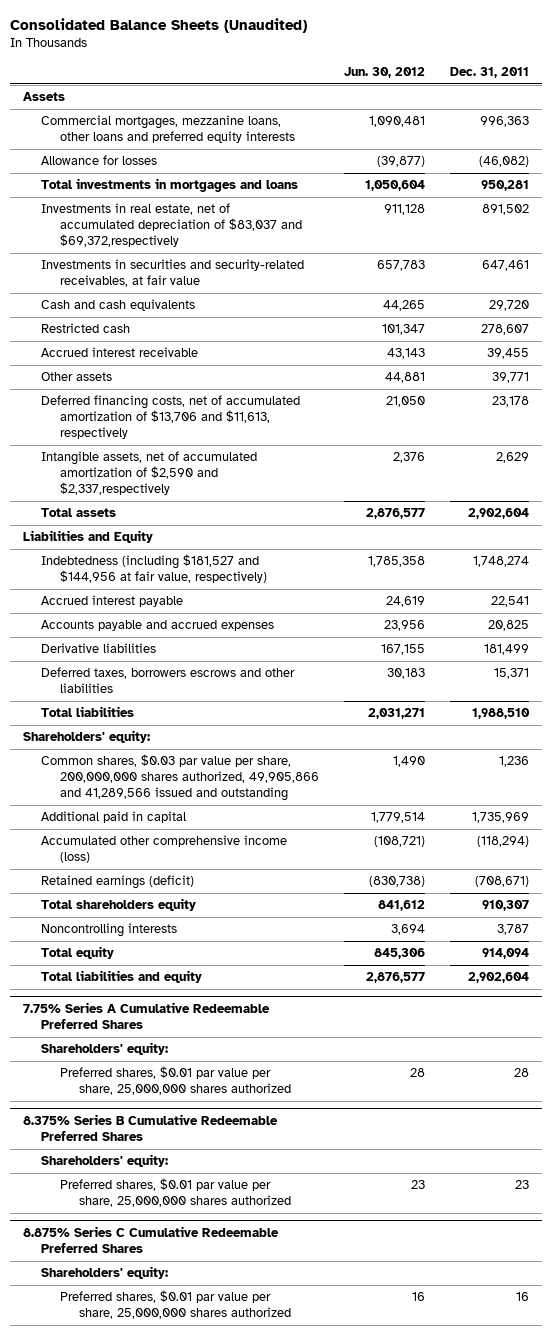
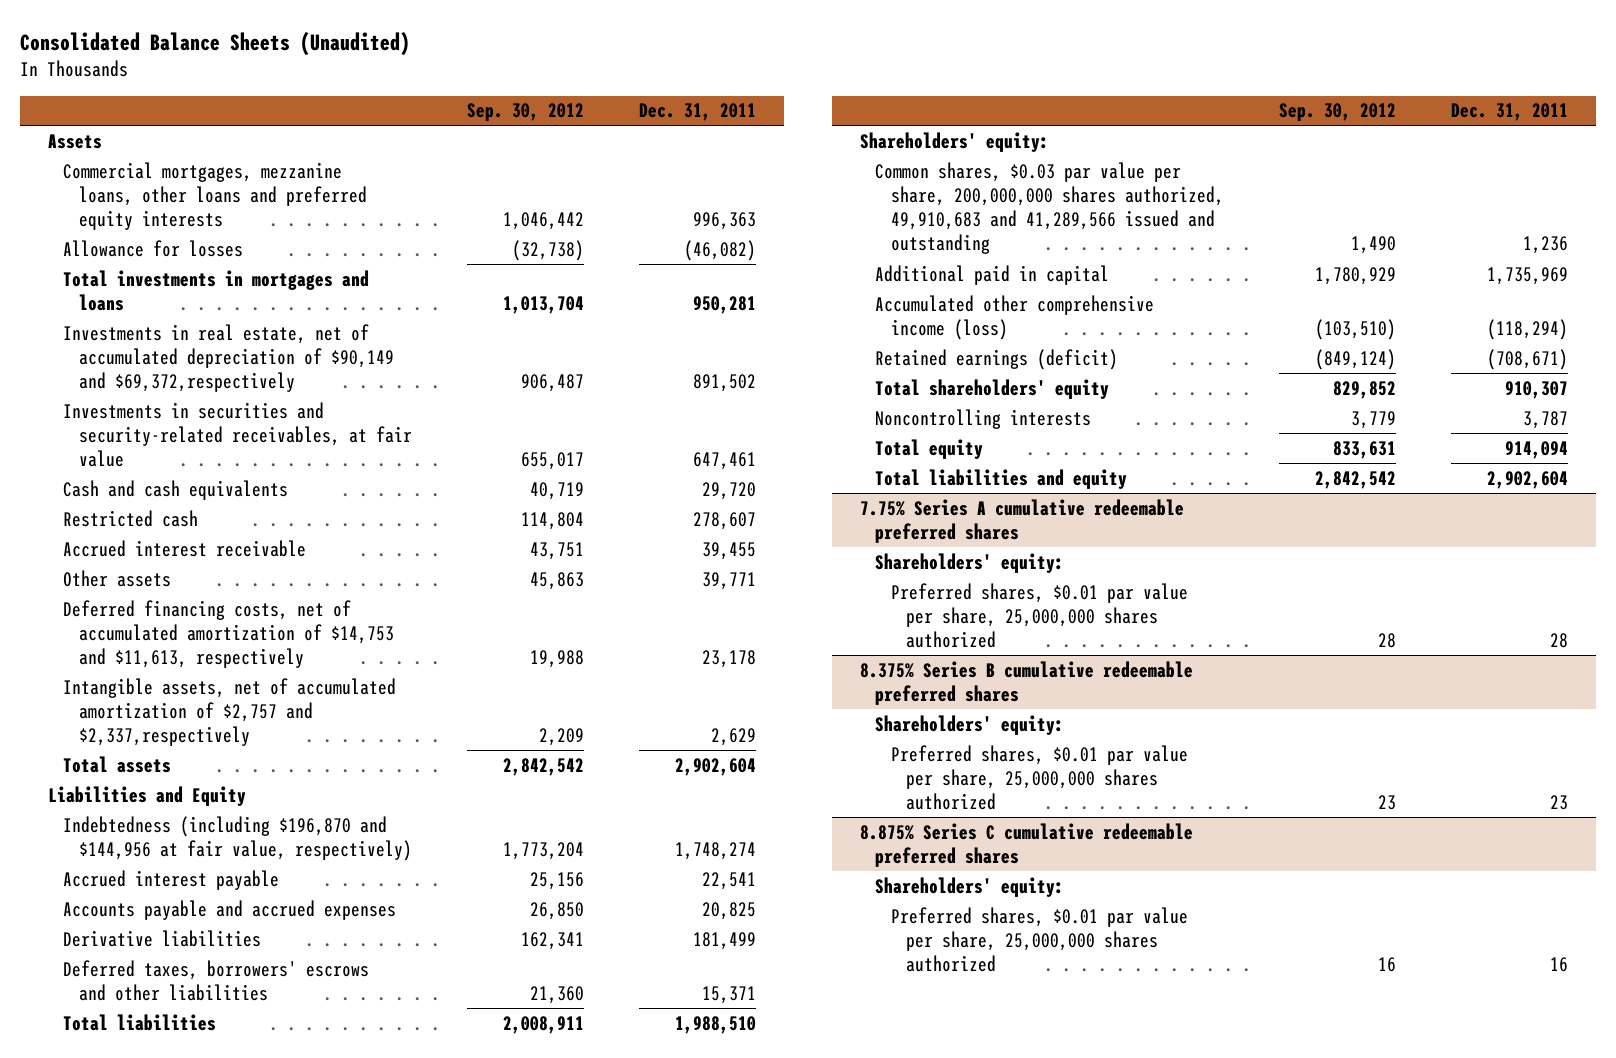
- | Jun. 30, 2012 | Dec. 31, 2011
+ | Sep. 30, 2012 | Dec. 31, 2011
- Investments in real estate, net of accumulated depreciation of $83,037 and $69,372,respectively | 911,128 | 891,502
+ Investments in real estate, net of accumulated depreciation of $90,149 and $69,372,respectively | 906,487 | 891,502
- Deferred financing costs, net of accumulated amortization of $13,706 and $11,613, respectively | 21,050 | 23,178
- Intangible assets, net of accumulated amortization of $2,590 and $2,337,respectively | 2,376 | 2,629
+ Deferred financing costs, net of accumulated amortization of $14,753 and $11,613, respectively | 19,988 | 23,178
+ Intangible assets, net of accumulated amortization of $2,757 and $2,337,respectively | 2,209 | 2,629
- Indebtedness (including $181,527 and $144,956 at fair value, respectively) | 1,785,358 | 1,748,274
+ Indebtedness (including $196,870 and $144,956 at fair value, respectively) | 1,773,204 | 1,748,274
- Deferred taxes, borrowers escrows and other liabilities | 30,183 | 15,371
+ Deferred taxes, borrowers' escrows and other liabilities | 21,360 | 15,371
- Common shares, $0.03 par value per share, 200,000,000 shares authorized, 49,905,866 and 41,289,566 issued and outstanding | 1,490 | 1,236
+ Common shares, $0.03 par value per share, 200,000,000 shares authorized, 49,910,683 and 41,289,566 issued and outstanding | 1,490 | 1,236
- Total shareholders equity | 841,612 | 910,307
+ Total shareholders' equity | 829,852 | 910,307
- 7.75% Series A Cumulative Redeemable Preferred Shares
+ 7.75% Series A cumulative redeemable preferred shares
- 8.375% Series B Cumulative Redeemable Preferred Shares
+ 8.375% Series B cumulative redeemable preferred shares
- 8.875% Series C Cumulative Redeemable Preferred Shares
+ 8.875% Series C cumulative redeemable preferred shares

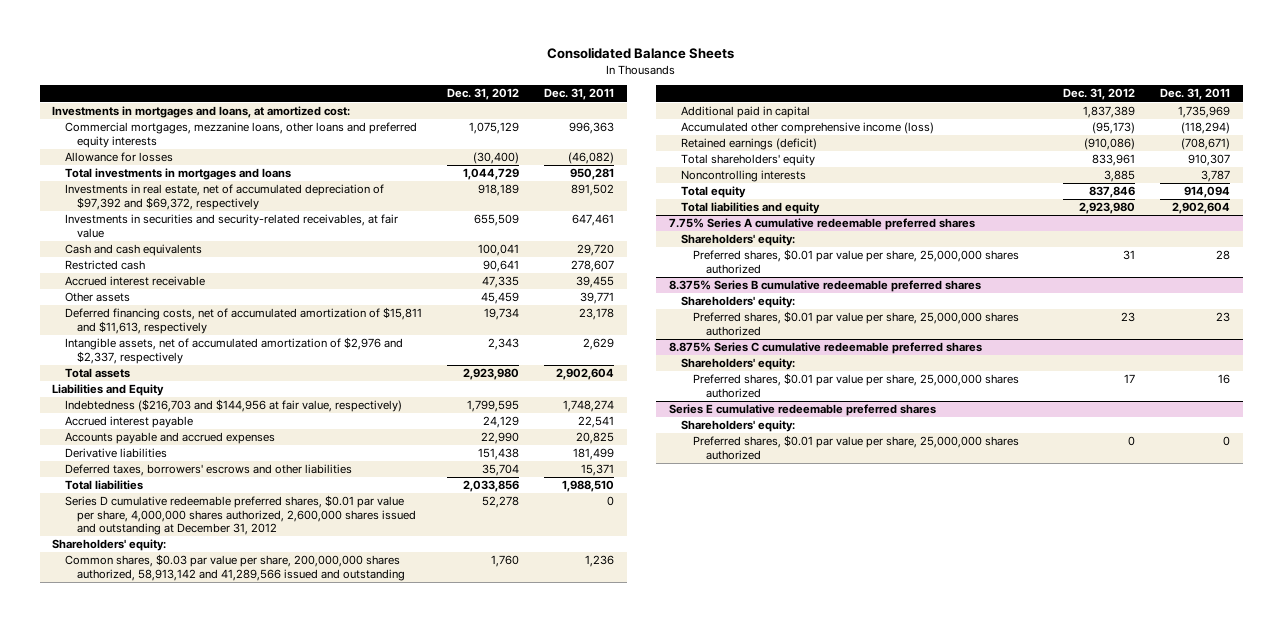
- Consolidated Balance Sheets (Unaudited)
+ Consolidated Balance Sheets
- | Sep. 30, 2012 | Dec. 31, 2011
+ | Dec. 31, 2012 | Dec. 31, 2011
- Assets
+ Investments in mortgages and loans, at amortized cost:
- Investments in real estate, net of accumulated depreciation of $90,149 and $69,372,respectively | 906,487 | 891,502
+ Investments in real estate, net of accumulated depreciation of $97,392 and $69,372, respectively | 918,189 | 891,502
- Deferred financing costs, net of accumulated amortization of $14,753 and $11,613, respectively | 19,988 | 23,178
- Intangible assets, net of accumulated amortization of $2,757 and $2,337,respectively | 2,209 | 2,629
+ Deferred financing costs, net of accumulated amortization of $15,811 and $11,613, respectively | 19,734 | 23,178
+ Intangible assets, net of accumulated amortization of $2,976 and $2,337, respectively | 2,343 | 2,629
- Indebtedness (including $196,870 and $144,956 at fair value, respectively) | 1,773,204 | 1,748,274
+ Indebtedness ($216,703 and $144,956 at fair value, respectively) | 1,799,595 | 1,748,274
+ Series D cumulative redeemable preferred shares, $0.01 par value per share, 4,000,000 shares authorized, 2,600,000 shares issued and outstanding at December 31, 2012 | 52,278 | 0
- Common shares, $0.03 par value per share, 200,000,000 shares authorized, 49,910,683 and 41,289,566 issued and outstanding | 1,490 | 1,236
+ Common shares, $0.03 par value per share, 200,000,000 shares authorized, 58,913,142 and 41,289,566 issued and outstanding | 1,760 | 1,236
+ Series E cumulative redeemable preferred shares
+ Shareholders' equity:
+ Preferred shares, $0.01 par value per share, 25,000,000 shares authorized | 0 | 0

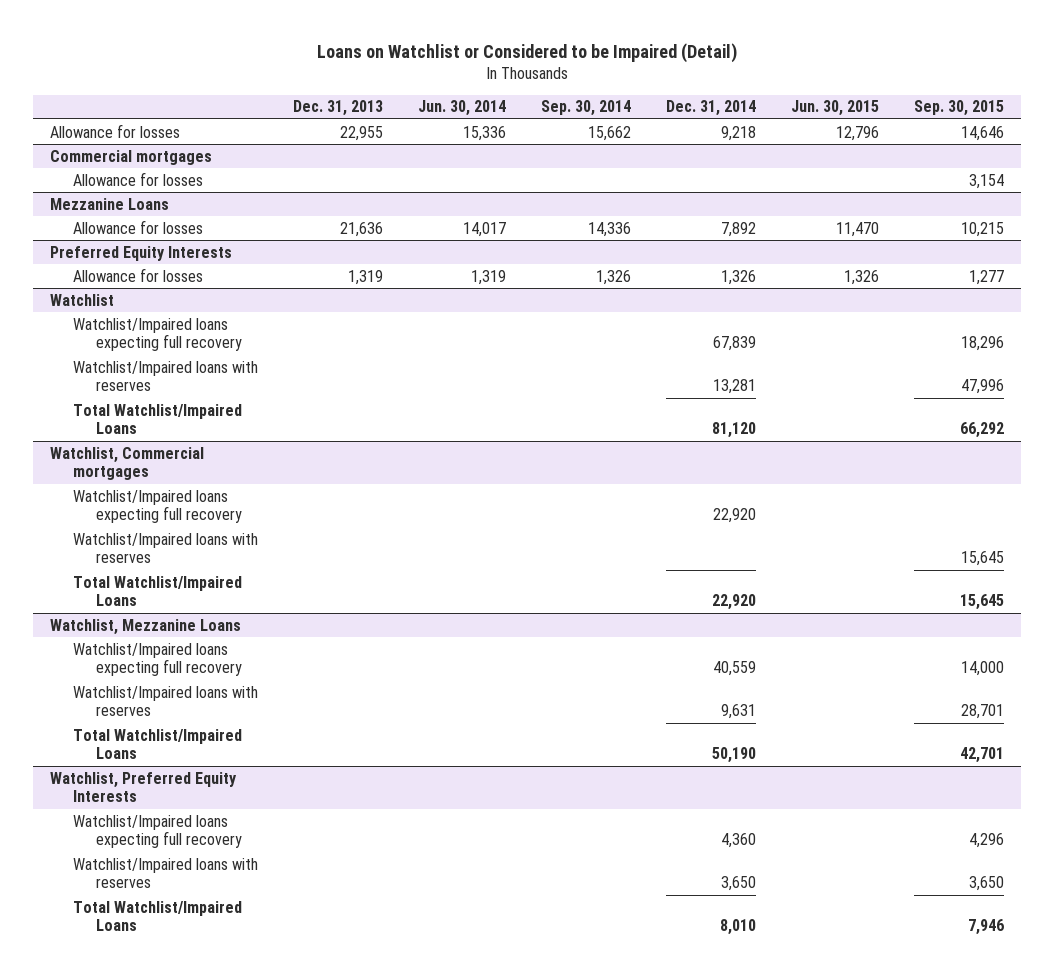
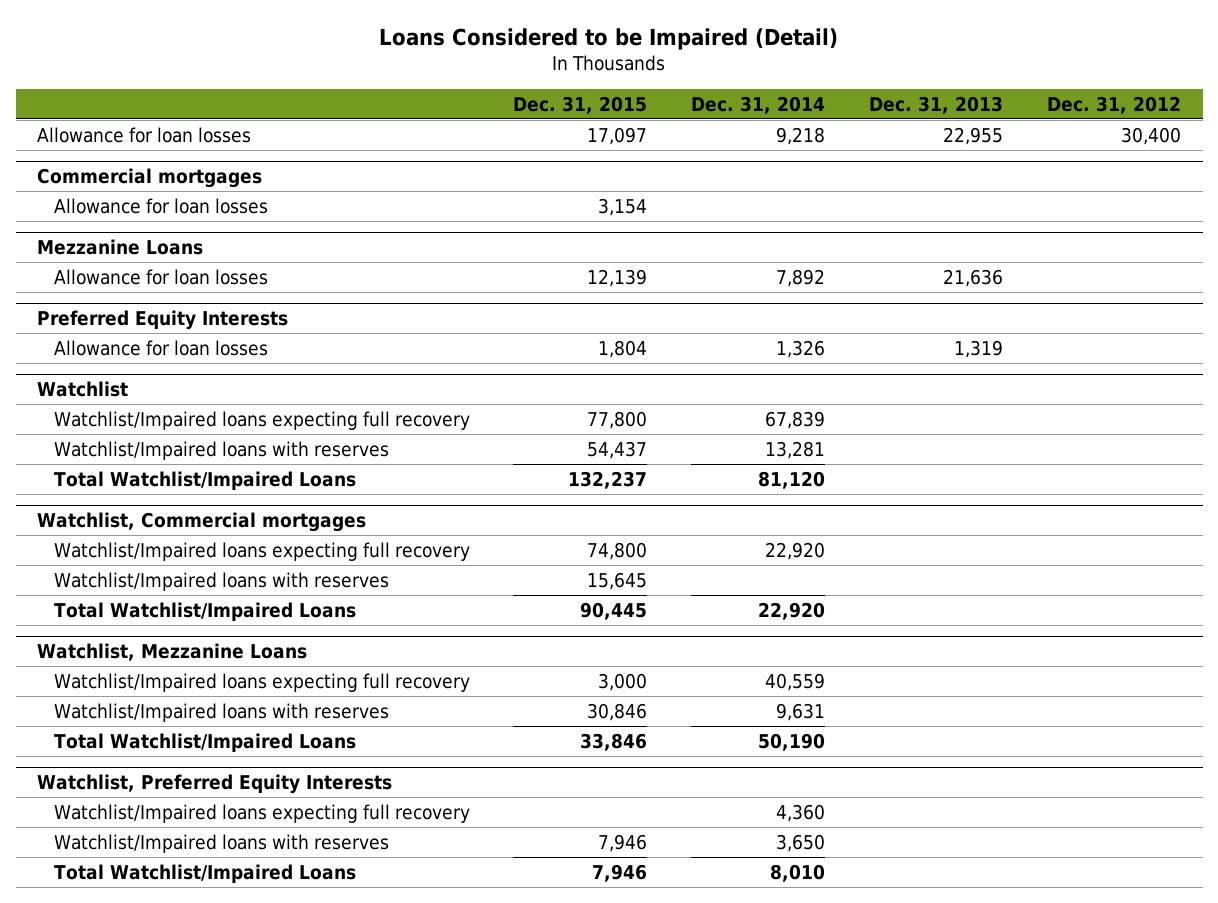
- Loans on Watchlist or Considered to be Impaired (Detail)
+ Loans Considered to be Impaired (Detail)
- | Dec. 31, 2013 | Jun. 30, 2014 | Sep. 30, 2014 | Dec. 31, 2014 | Jun. 30, 2015 | Sep. 30, 2015
+ | Dec. 31, 2015 | Dec. 31, 2014 | Dec. 31, 2013 | Dec. 31, 2012
- Allowance for losses | 22,955 | 15,336 | 15,662 | 9,218 | 12,796 | 14,646
+ Allowance for loan losses | 17,097 | 9,218 | 22,955 | 30,400
@ Commercial mortgages
- Allowance for losses | | | | | | 3,154
+ Allowance for loan losses | 3,154 | | |
@ Mezzanine Loans
- Allowance for losses | 21,636 | 14,017 | 14,336 | 7,892 | 11,470 | 10,215
+ Allowance for loan losses | 12,139 | 7,892 | 21,636 |
@ Preferred Equity Interests
- Allowance for losses | 1,319 | 1,319 | 1,326 | 1,326 | 1,326 | 1,277
+ Allowance for loan losses | 1,804 | 1,326 | 1,319 |

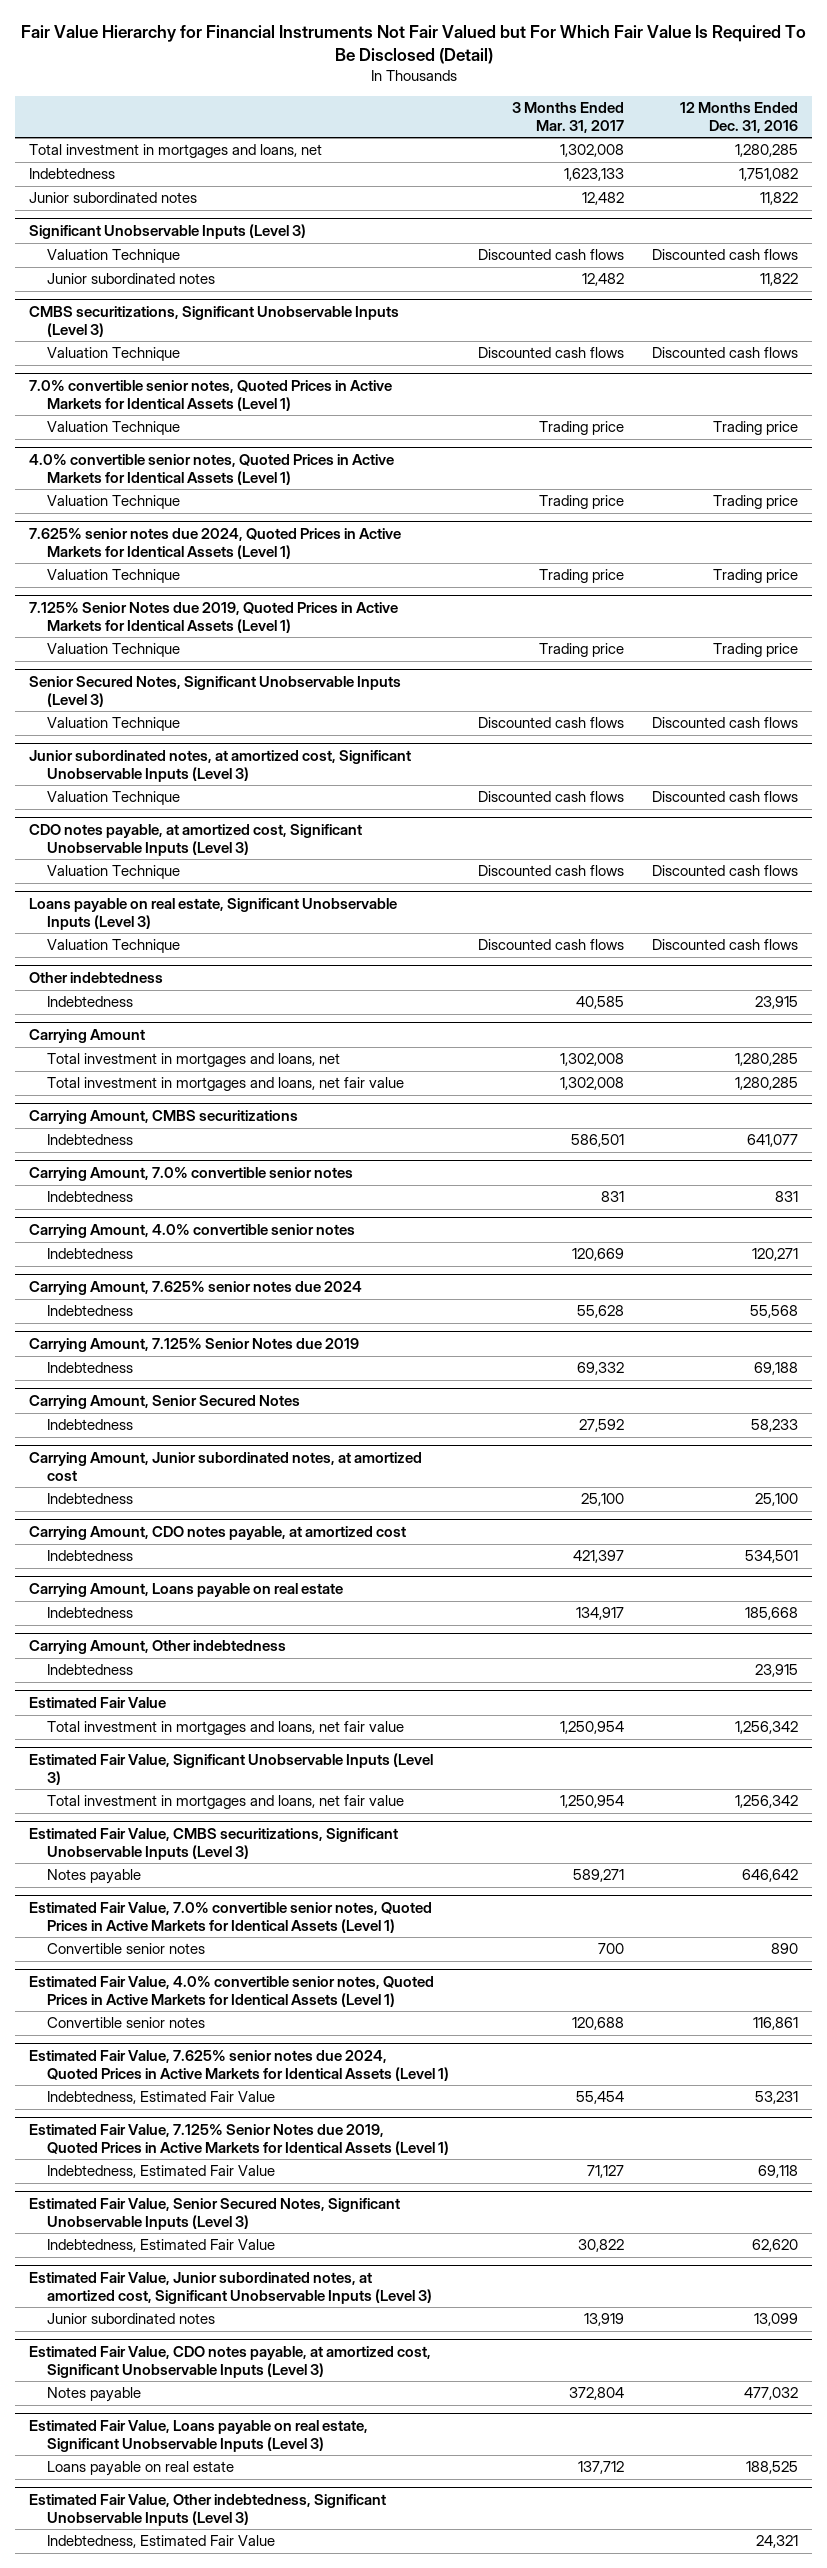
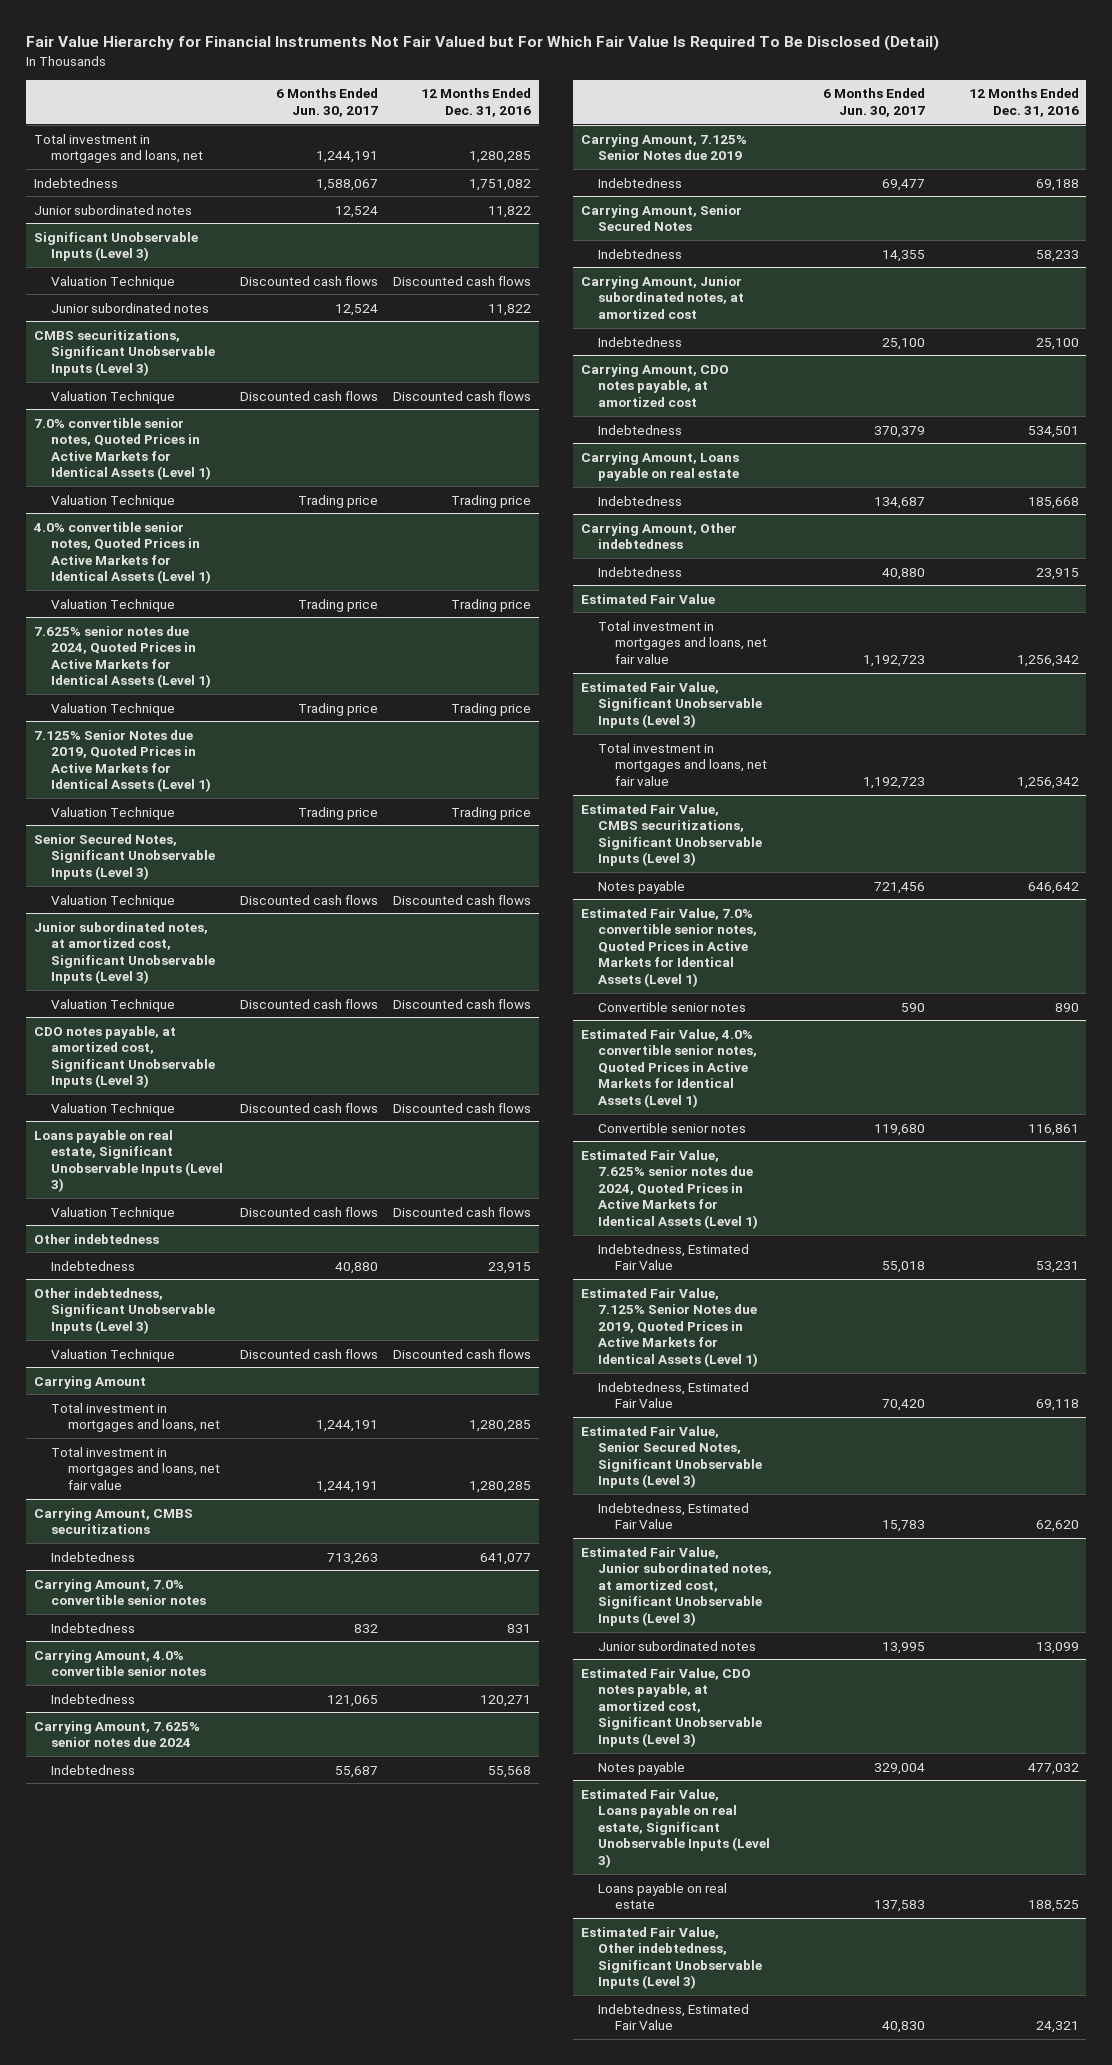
- | 3 Months Ended Mar. 31, 2017 | 12 Months Ended Dec. 31, 2016
+ | 6 Months Ended Jun. 30, 2017 | 12 Months Ended Dec. 31, 2016
+ Other indebtedness, Significant Unobservable Inputs (Level 3)
+ Valuation Technique | Discounted cash flows | Discounted cash flows

